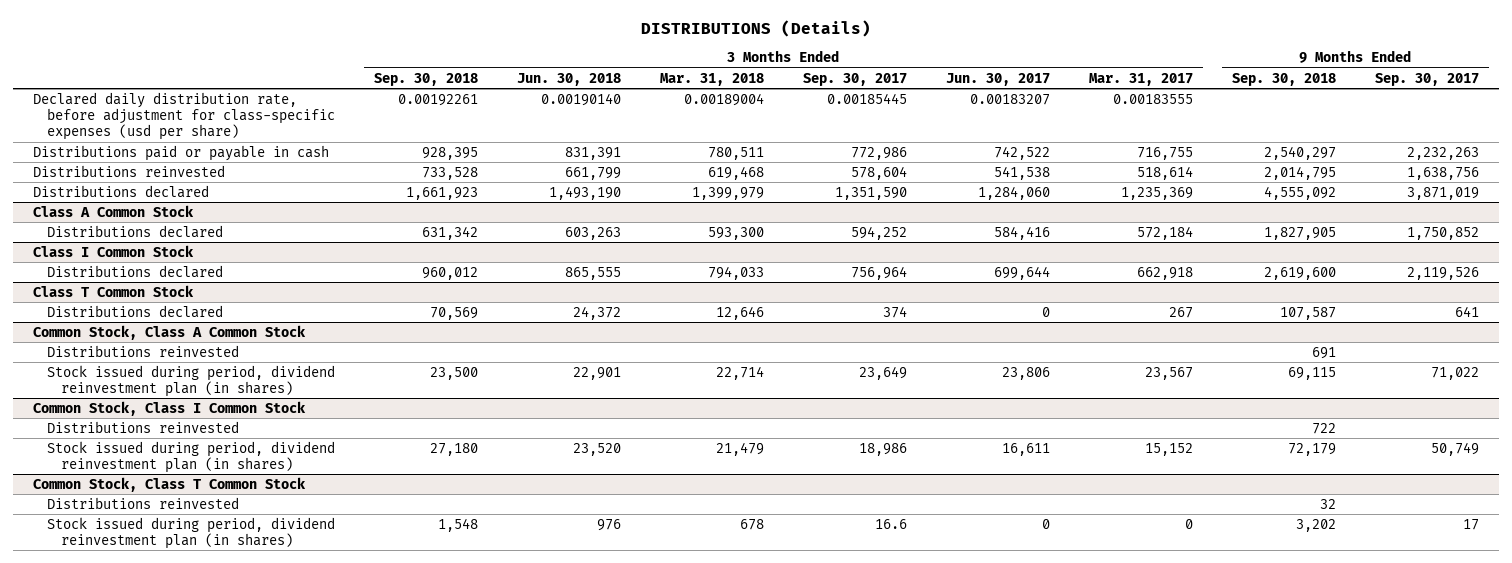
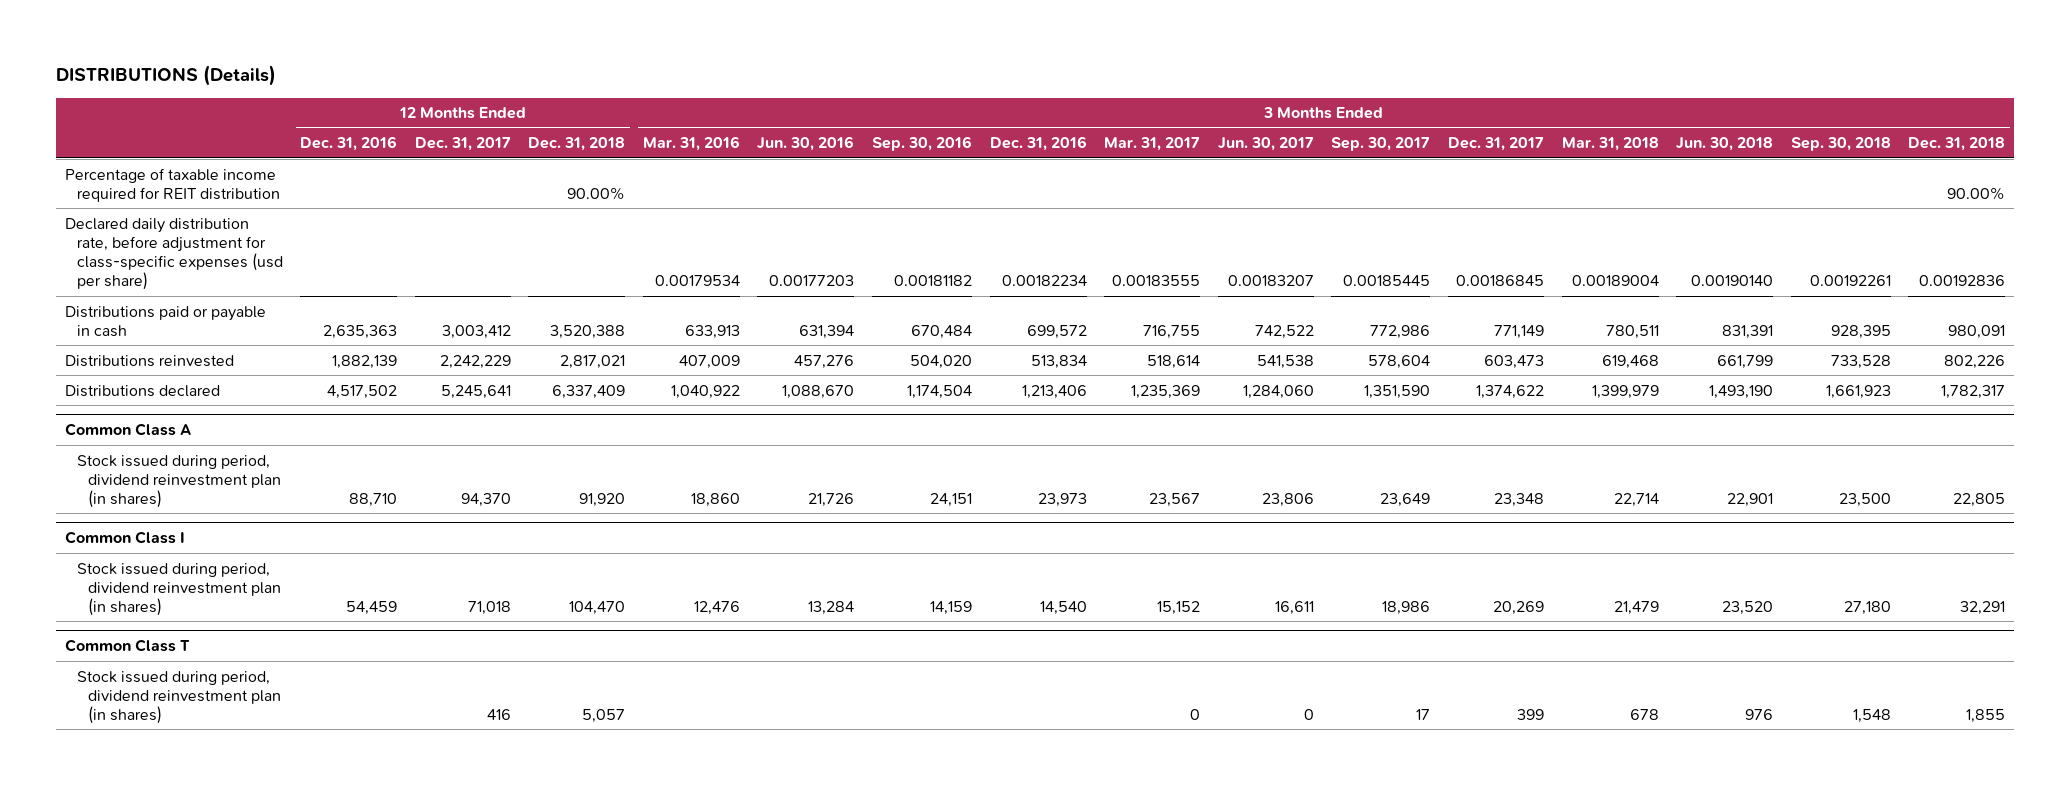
- | 3 Months Ended Sep. 30, 2018 | 3 Months Ended Jun. 30, 2018 | 3 Months Ended Mar. 31, 2018 | 3 Months Ended Sep. 30, 2017 | 3 Months Ended Jun. 30, 2017 | 3 Months Ended Mar. 31, 2017 | 9 Months Ended Sep. 30, 2018 | 9 Months Ended Sep. 30, 2017
+ | 12 Months Ended Dec. 31, 2016 | 12 Months Ended Dec. 31, 2017 | 12 Months Ended Dec. 31, 2018 | 3 Months Ended Mar. 31, 2016 | 3 Months Ended Jun. 30, 2016 | 3 Months Ended Sep. 30, 2016 | 3 Months Ended Dec. 31, 2016 | 3 Months Ended Mar. 31, 2017 | 3 Months Ended Jun. 30, 2017 | 3 Months Ended Sep. 30, 2017 | 3 Months Ended Dec. 31, 2017 | 3 Months Ended Mar. 31, 2018 | 3 Months Ended Jun. 30, 2018 | 3 Months Ended Sep. 30, 2018 | 3 Months Ended Dec. 31, 2018
+ Percentage of taxable income required for REIT distribution | | | 90.00% | | | | | | | | | | | | 90.00%
- Class A Common Stock
- Distributions declared | 631,342 | 603,263 | 593,300 | 594,252 | 584,416 | 572,184 | 1,827,905 | 1,750,852
- Class I Common Stock
- Distributions declared | 960,012 | 865,555 | 794,033 | 756,964 | 699,644 | 662,918 | 2,619,600 | 2,119,526
- Class T Common Stock
- Distributions declared | 70,569 | 24,372 | 12,646 | 374 | 0 | 267 | 107,587 | 641
- Common Stock, Class A Common Stock
- Distributions reinvested | | | | | | | 691 |
+ Common Class A
- Common Stock, Class I Common Stock
- Distributions reinvested | | | | | | | 722 |
+ Common Class I
- Common Stock, Class T Common Stock
- Distributions reinvested | | | | | | | 32 |
- Stock issued during period, dividend reinvestment plan (in shares) | 1,548 | 976 | 678 | 16.6 | 0 | 0 | 3,202 | 17
+ Common Class T
+ Stock issued during period, dividend reinvestment plan (in shares) | | 416 | 5,057 | | | | | 0 | 0 | 17 | 399 | 678 | 976 | 1,548 | 1,855

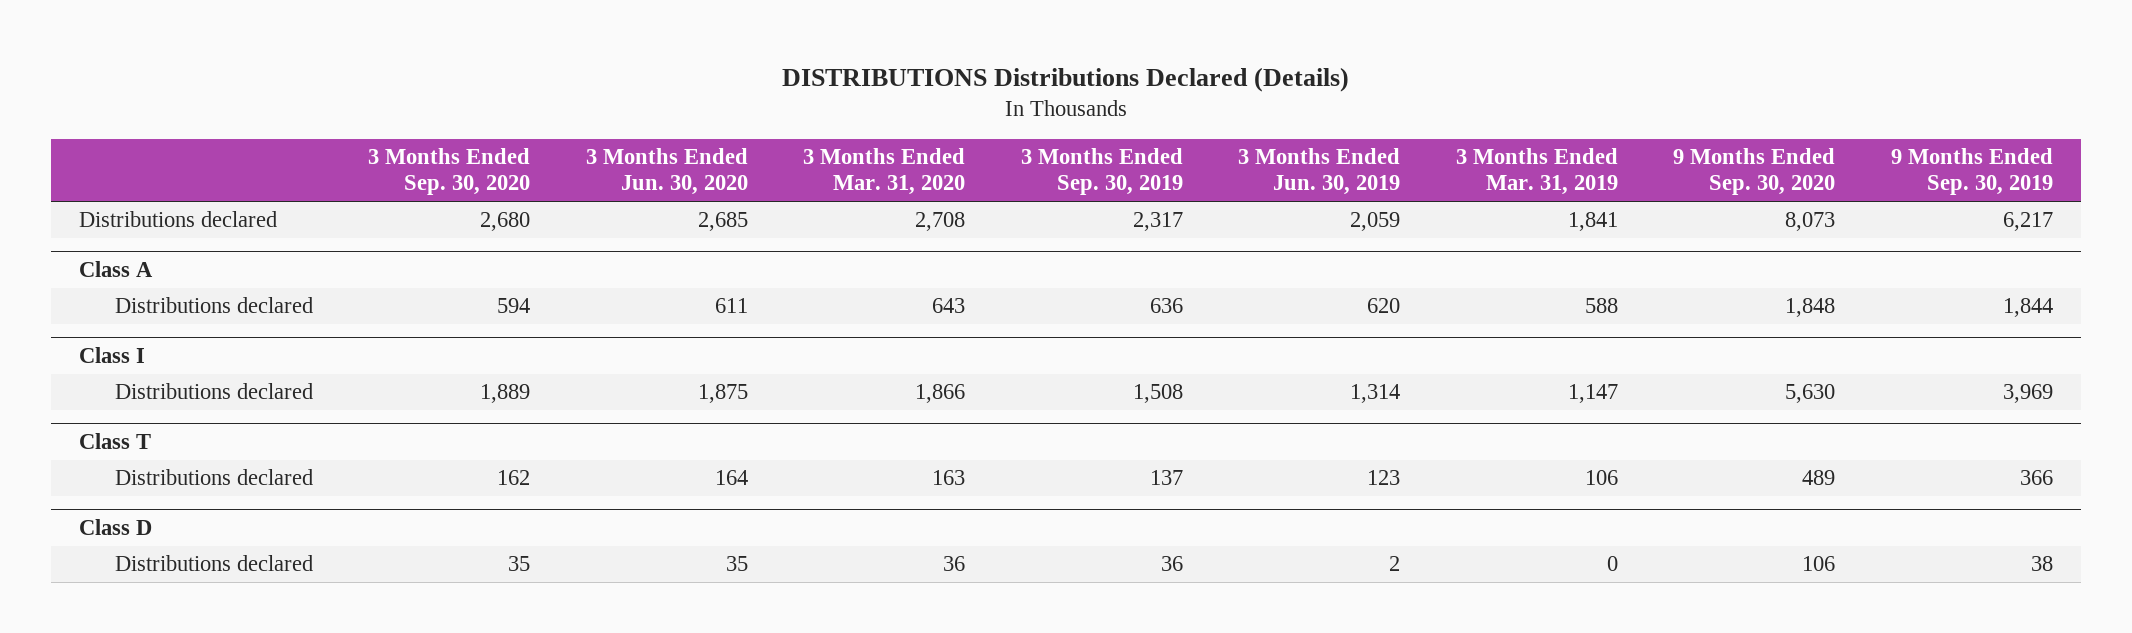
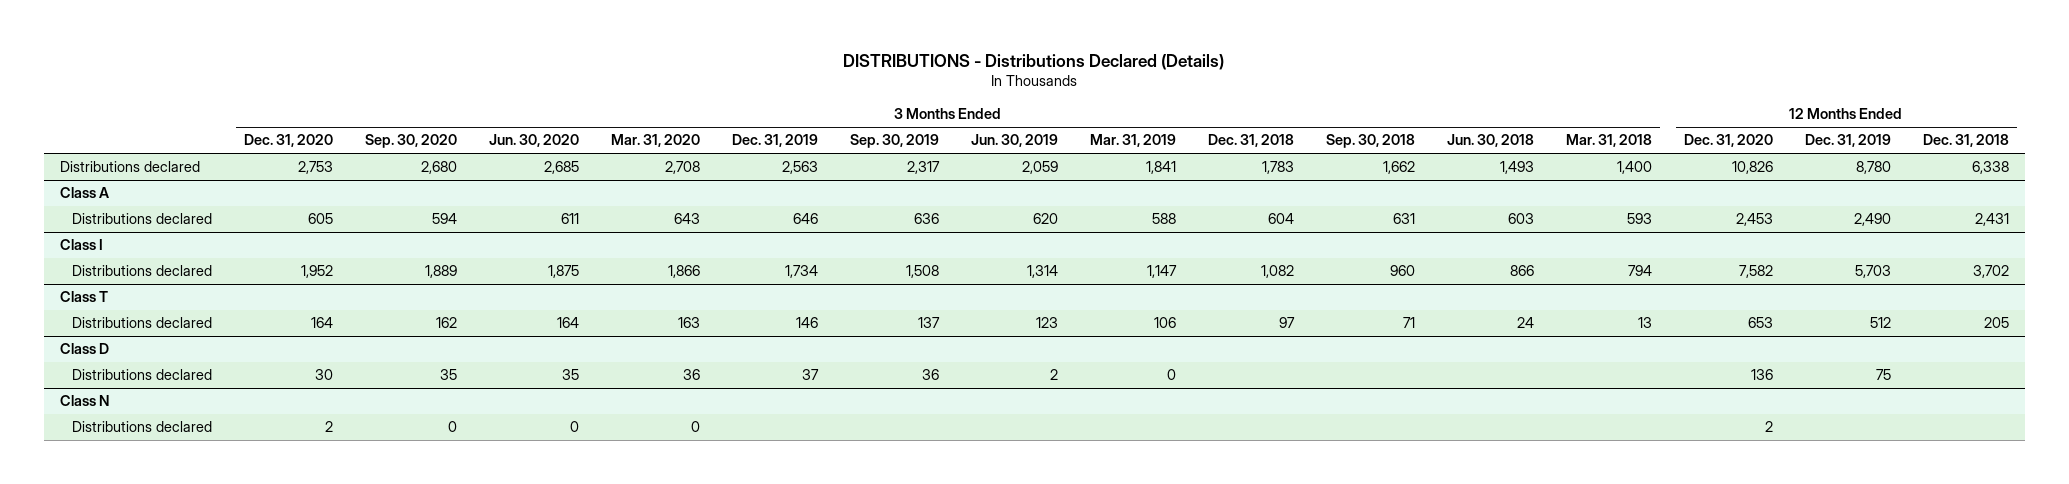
- DISTRIBUTIONS Distributions Declared (Details)
+ DISTRIBUTIONS - Distributions Declared (Details)
- | 3 Months Ended Sep. 30, 2020 | 3 Months Ended Jun. 30, 2020 | 3 Months Ended Mar. 31, 2020 | 3 Months Ended Sep. 30, 2019 | 3 Months Ended Jun. 30, 2019 | 3 Months Ended Mar. 31, 2019 | 9 Months Ended Sep. 30, 2020 | 9 Months Ended Sep. 30, 2019
+ | 3 Months Ended Dec. 31, 2020 | 3 Months Ended Sep. 30, 2020 | 3 Months Ended Jun. 30, 2020 | 3 Months Ended Mar. 31, 2020 | 3 Months Ended Dec. 31, 2019 | 3 Months Ended Sep. 30, 2019 | 3 Months Ended Jun. 30, 2019 | 3 Months Ended Mar. 31, 2019 | 3 Months Ended Dec. 31, 2018 | 3 Months Ended Sep. 30, 2018 | 3 Months Ended Jun. 30, 2018 | 3 Months Ended Mar. 31, 2018 | 12 Months Ended Dec. 31, 2020 | 12 Months Ended Dec. 31, 2019 | 12 Months Ended Dec. 31, 2018
+ Class N
+ Distributions declared | 2 | 0 | 0 | 0 | | | | | | | | | 2 | |

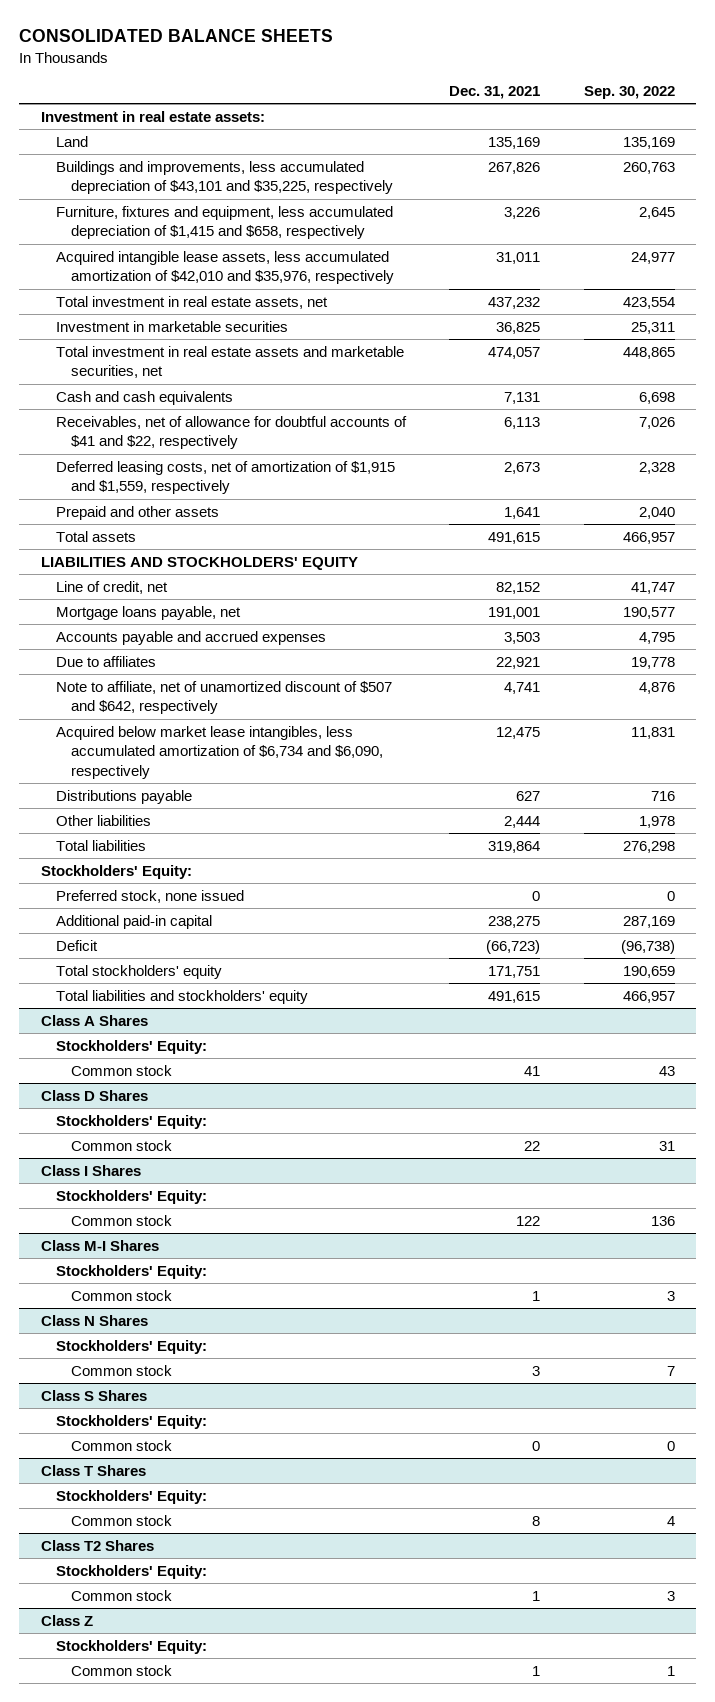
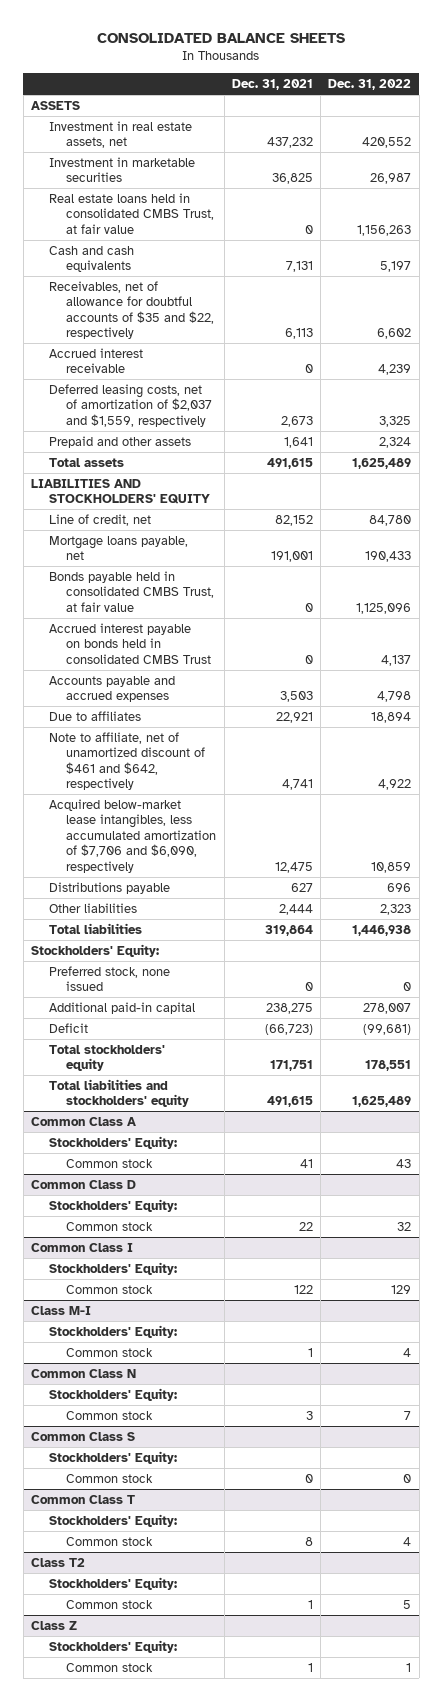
- | Dec. 31, 2021 | Sep. 30, 2022
+ | Dec. 31, 2021 | Dec. 31, 2022
- Investment in real estate assets:
- Land | 135,169 | 135,169
- Buildings and improvements, less accumulated depreciation of $43,101 and $35,225, respectively | 267,826 | 260,763
- Furniture, fixtures and equipment, less accumulated depreciation of $1,415 and $658, respectively | 3,226 | 2,645
- Acquired intangible lease assets, less accumulated amortization of $42,010 and $35,976, respectively | 31,011 | 24,977
- Total investment in real estate assets, net | 437,232 | 423,554
+ ASSETS
+ Investment in real estate assets, net | 437,232 | 420,552
- Total investment in real estate assets and marketable securities, net | 474,057 | 448,865
+ Real estate loans held in consolidated CMBS Trust, at fair value | 0 | 1,156,263
- Receivables, net of allowance for doubtful accounts of $41 and $22, respectively | 6,113 | 7,026
- Deferred leasing costs, net of amortization of $1,915 and $1,559, respectively | 2,673 | 2,328
+ Receivables, net of allowance for doubtful accounts of $35 and $22, respectively | 6,113 | 6,602
+ Accrued interest receivable | 0 | 4,239
+ Deferred leasing costs, net of amortization of $2,037 and $1,559, respectively | 2,673 | 3,325
+ Bonds payable held in consolidated CMBS Trust, at fair value | 0 | 1,125,096
+ Accrued interest payable on bonds held in consolidated CMBS Trust | 0 | 4,137
- Note to affiliate, net of unamortized discount of $507 and $642, respectively | 4,741 | 4,876
- Acquired below market lease intangibles, less accumulated amortization of $6,734 and $6,090, respectively | 12,475 | 11,831
+ Note to affiliate, net of unamortized discount of $461 and $642, respectively | 4,741 | 4,922
+ Acquired below-market lease intangibles, less accumulated amortization of $7,706 and $6,090, respectively | 12,475 | 10,859
- Class A Shares
+ Common Class A
- Class D Shares
+ Common Class D
- Class I Shares
+ Common Class I
- Class M-I Shares
+ Class M-I
- Class N Shares
+ Common Class N
- Class S Shares
+ Common Class S
- Class T Shares
+ Common Class T
- Class T2 Shares
+ Class T2

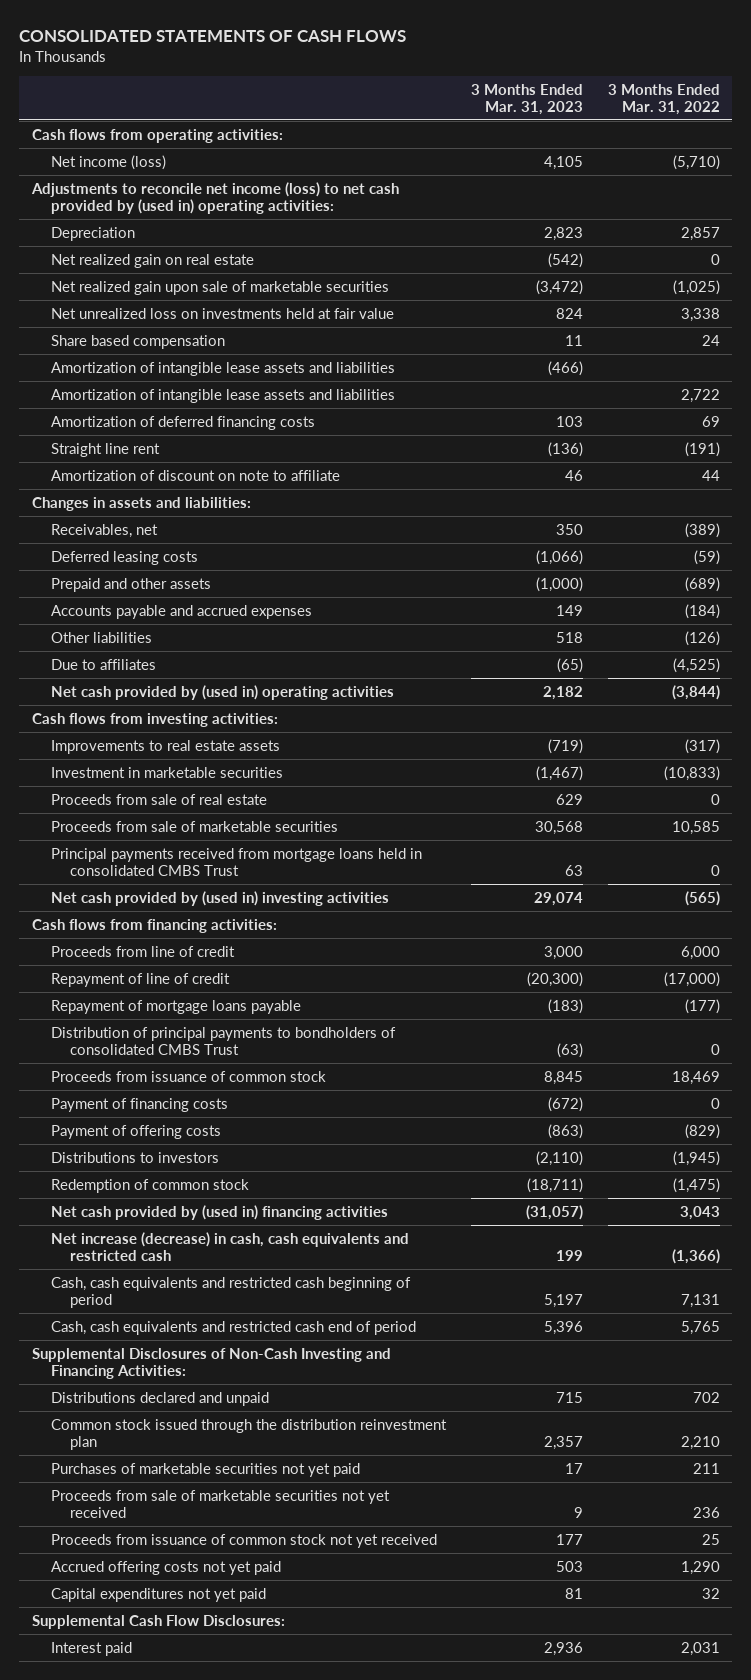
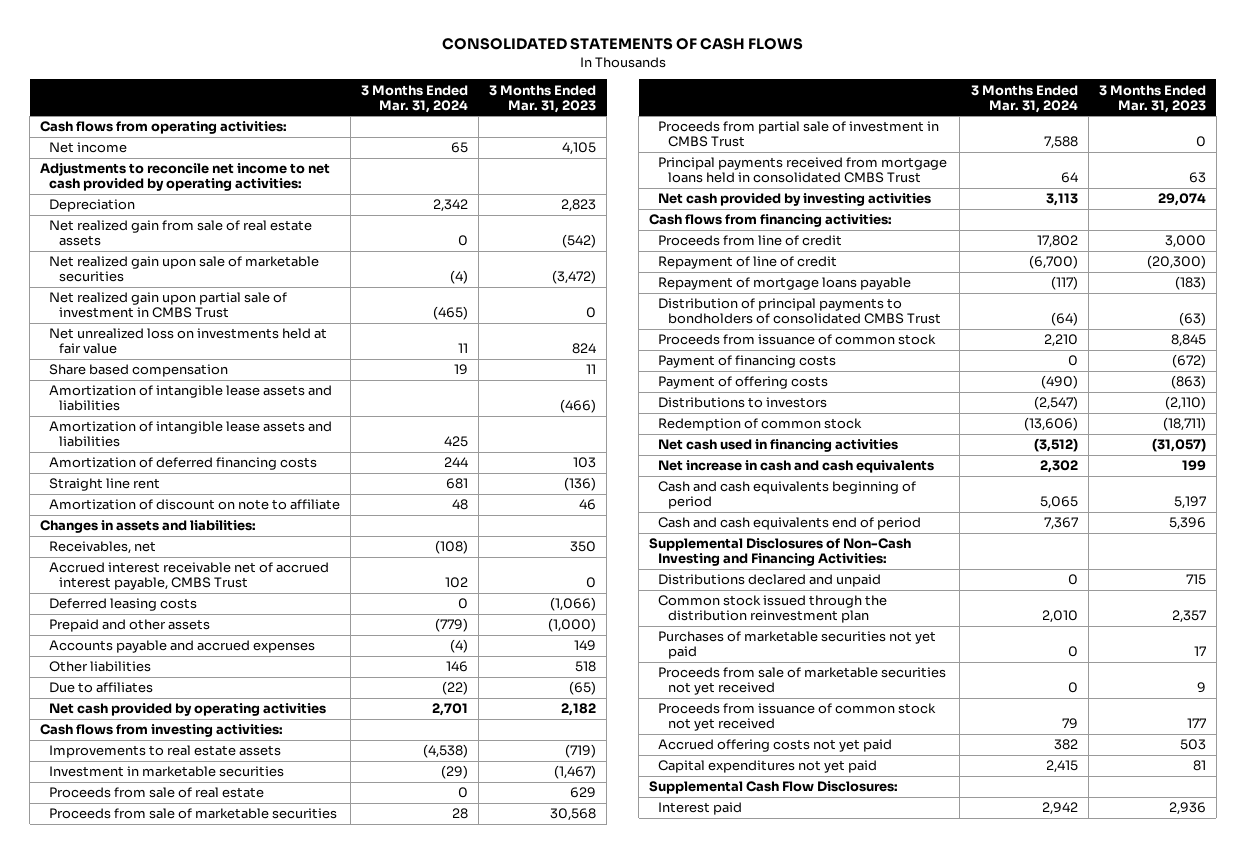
- | 3 Months Ended Mar. 31, 2023 | 3 Months Ended Mar. 31, 2022
+ | 3 Months Ended Mar. 31, 2024 | 3 Months Ended Mar. 31, 2023
- Net income (loss) | 4,105 | (5,710)
- Adjustments to reconcile net income (loss) to net cash provided by (used in) operating activities:
+ Net income | 65 | 4,105
+ Adjustments to reconcile net income to net cash provided by operating activities:
- Net realized gain on real estate | (542) | 0
+ Net realized gain from sale of real estate assets | 0 | (542)
+ Net realized gain upon partial sale of investment in CMBS Trust | (465) | 0
+ Accrued interest receivable net of accrued interest payable, CMBS Trust | 102 | 0
- Net cash provided by (used in) operating activities | 2,182 | (3,844)
+ Net cash provided by operating activities | 2,701 | 2,182
+ Proceeds from partial sale of investment in CMBS Trust | 7,588 | 0
- Net cash provided by (used in) investing activities | 29,074 | (565)
+ Net cash provided by investing activities | 3,113 | 29,074
- Net cash provided by (used in) financing activities | (31,057) | 3,043
- Net increase (decrease) in cash, cash equivalents and restricted cash | 199 | (1,366)
- Cash, cash equivalents and restricted cash beginning of period | 5,197 | 7,131
- Cash, cash equivalents and restricted cash end of period | 5,396 | 5,765
+ Net cash used in financing activities | (3,512) | (31,057)
+ Net increase in cash and cash equivalents | 2,302 | 199
+ Cash and cash equivalents beginning of period | 5,065 | 5,197
+ Cash and cash equivalents end of period | 7,367 | 5,396

